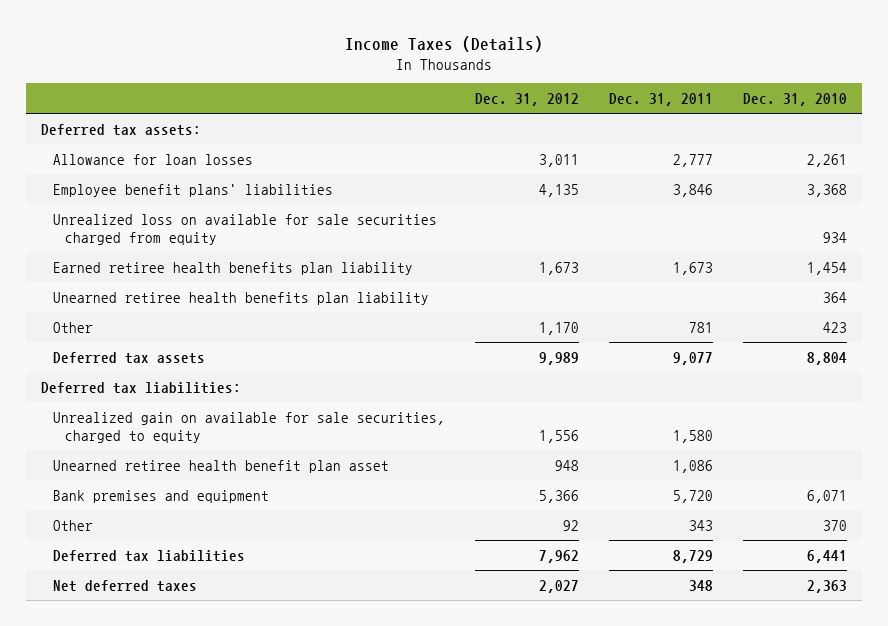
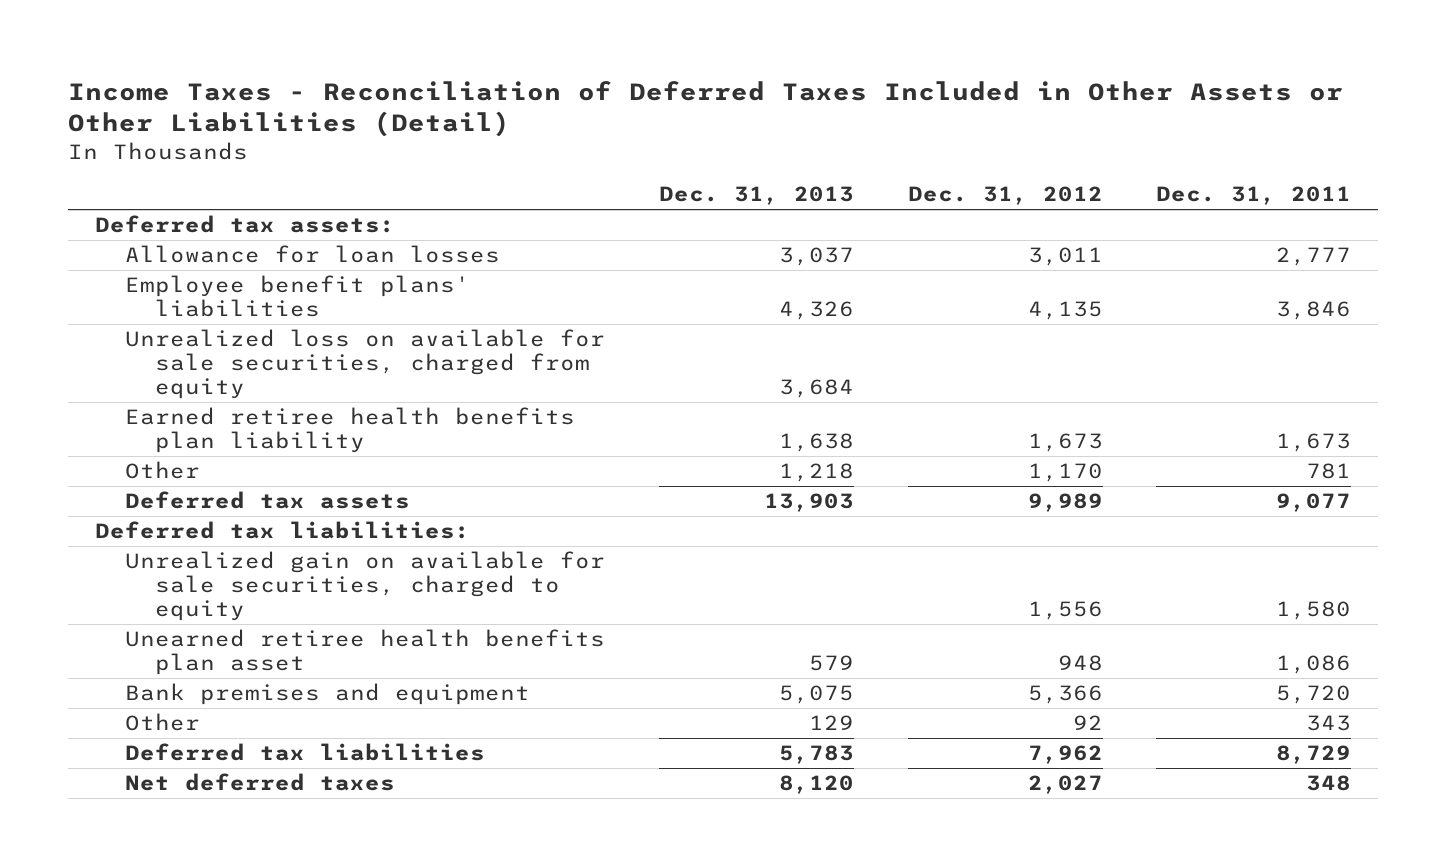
- Income Taxes (Details)
+ Income Taxes - Reconciliation of Deferred Taxes Included in Other Assets or Other Liabilities (Detail)
- | Dec. 31, 2012 | Dec. 31, 2011 | Dec. 31, 2010
+ | Dec. 31, 2013 | Dec. 31, 2012 | Dec. 31, 2011
- Unrealized loss on available for sale securities charged from equity | | | 934
+ Unrealized loss on available for sale securities, charged from equity | 3,684 | |
- Unearned retiree health benefits plan liability | | | 364
- Unearned retiree health benefit plan asset | 948 | 1,086 |
+ Unearned retiree health benefits plan asset | 579 | 948 | 1,086

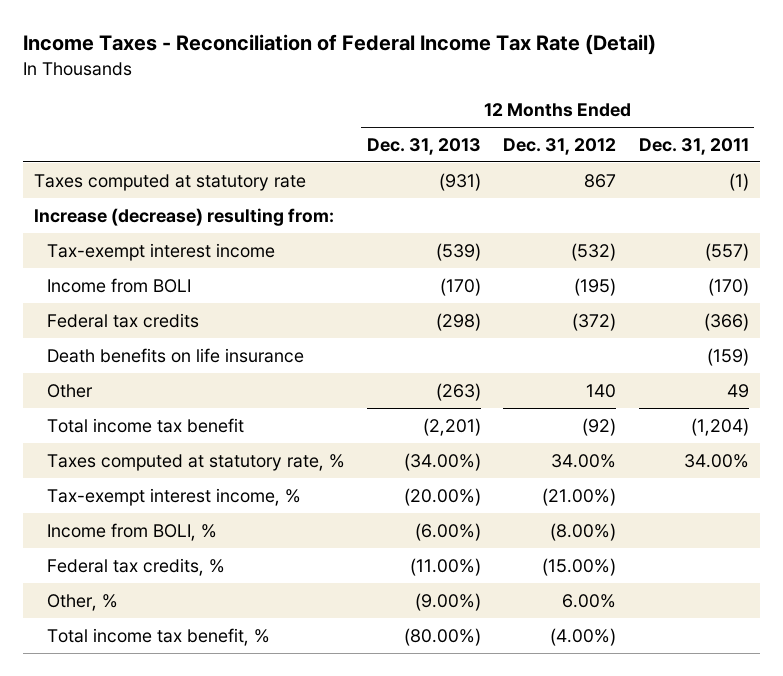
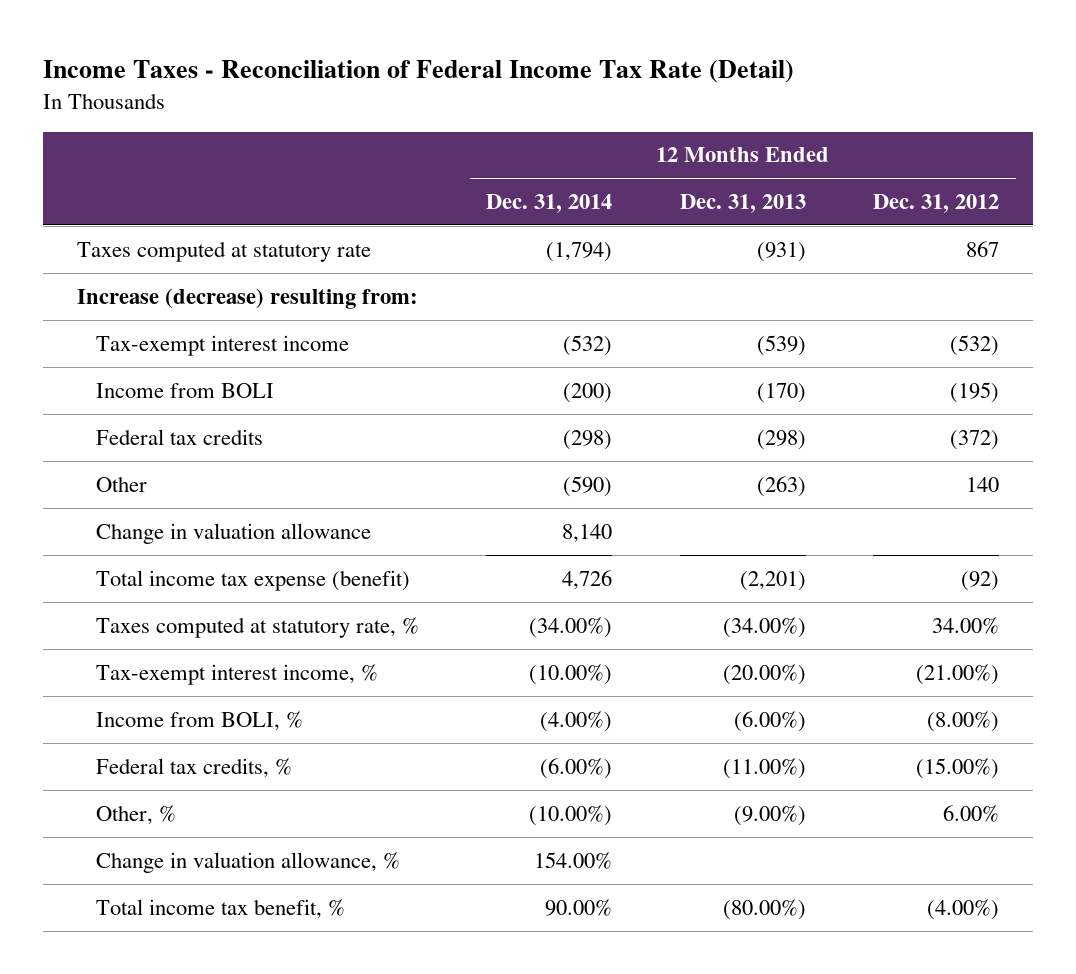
- | 12 Months Ended Dec. 31, 2013 | 12 Months Ended Dec. 31, 2012 | 12 Months Ended Dec. 31, 2011
+ | 12 Months Ended Dec. 31, 2014 | 12 Months Ended Dec. 31, 2013 | 12 Months Ended Dec. 31, 2012
- Death benefits on life insurance | | | (159)
- Total income tax benefit | (2,201) | (92) | (1,204)
+ Change in valuation allowance | 8,140 | |
+ Total income tax expense (benefit) | 4,726 | (2,201) | (92)
+ Change in valuation allowance, % | 154.00% | |

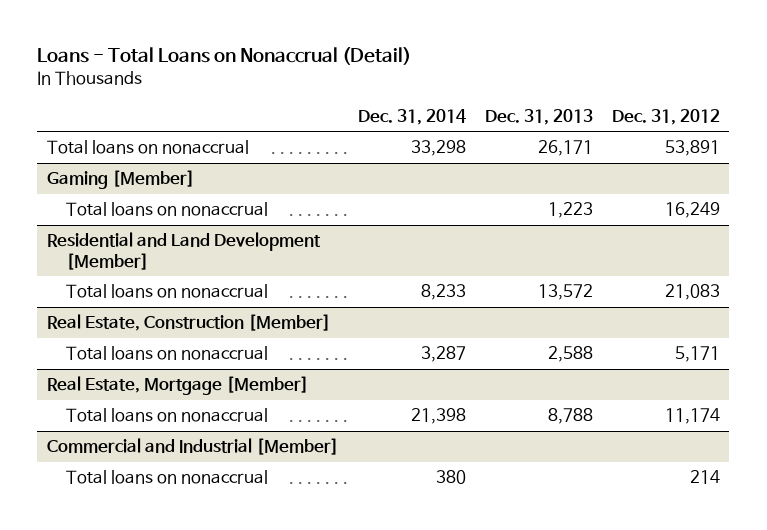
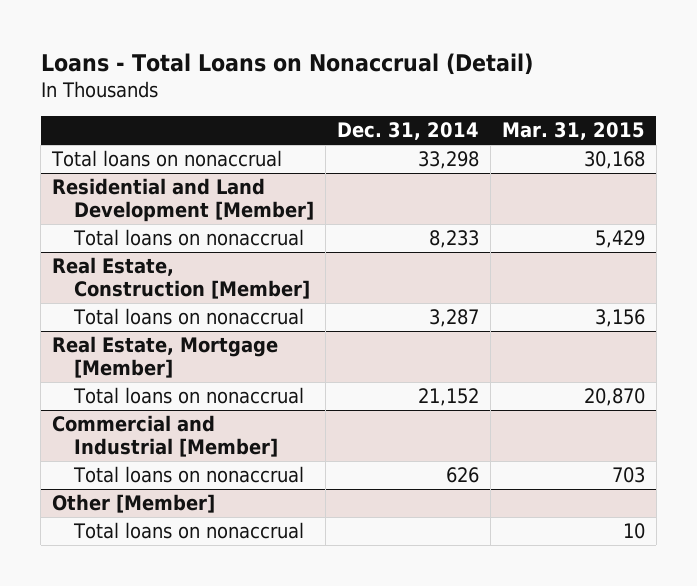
- | Dec. 31, 2014 | Dec. 31, 2013 | Dec. 31, 2012
+ | Dec. 31, 2014 | Mar. 31, 2015
- Gaming [Member]
- Total loans on nonaccrual | | 1,223 | 16,249
@ Real Estate, Mortgage [Member]
- Total loans on nonaccrual | 21,398 | 8,788 | 11,174
+ Total loans on nonaccrual | 21,152 | 20,870
@ Commercial and Industrial [Member]
- Total loans on nonaccrual | 380 | | 214
+ Total loans on nonaccrual | 626 | 703
+ Other [Member]
+ Total loans on nonaccrual | | 10

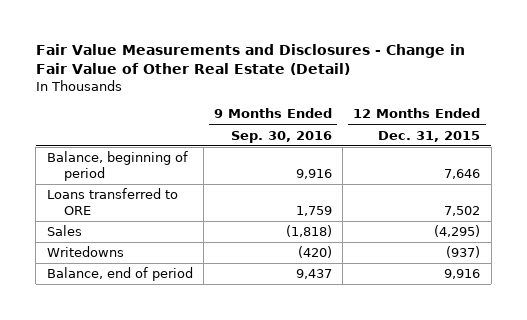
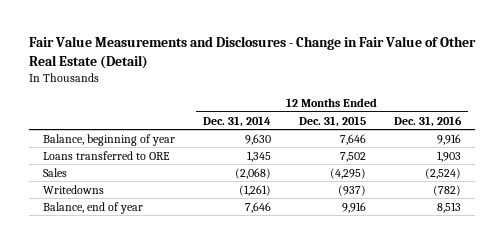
- | 9 Months Ended Sep. 30, 2016 | 12 Months Ended Dec. 31, 2015
+ | 12 Months Ended Dec. 31, 2014 | 12 Months Ended Dec. 31, 2015 | 12 Months Ended Dec. 31, 2016
- Balance, beginning of period | 9,916 | 7,646
+ Balance, beginning of year | 9,630 | 7,646 | 9,916
- Balance, end of period | 9,437 | 9,916
+ Balance, end of year | 7,646 | 9,916 | 8,513

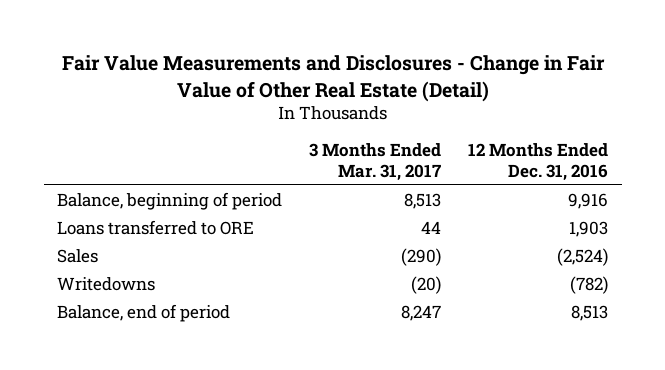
- | 12 Months Ended Dec. 31, 2014 | 12 Months Ended Dec. 31, 2015 | 12 Months Ended Dec. 31, 2016
+ | 3 Months Ended Mar. 31, 2017 | 12 Months Ended Dec. 31, 2016
- Balance, beginning of year | 9,630 | 7,646 | 9,916
+ Balance, beginning of period | 8,513 | 9,916
- Balance, end of year | 7,646 | 9,916 | 8,513
+ Balance, end of period | 8,247 | 8,513

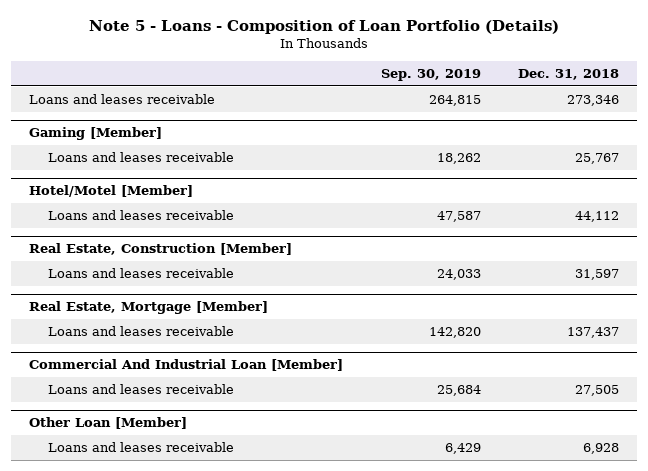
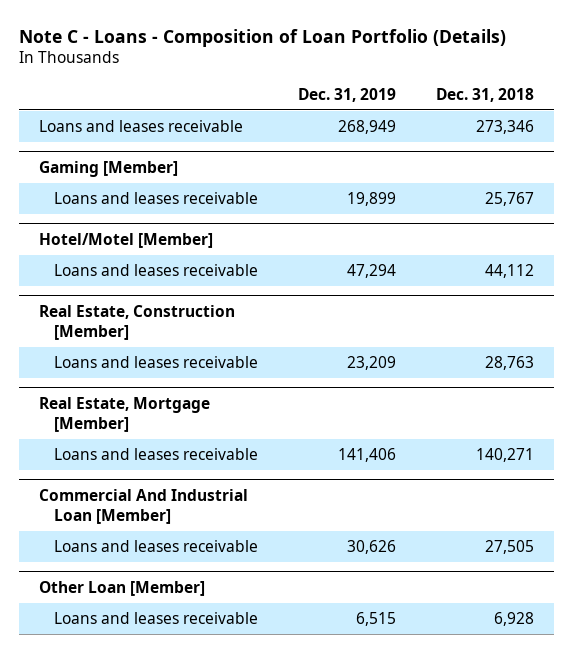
- Note 5 - Loans - Composition of Loan Portfolio (Details)
+ Note C - Loans - Composition of Loan Portfolio (Details)
- | Sep. 30, 2019 | Dec. 31, 2018
+ | Dec. 31, 2019 | Dec. 31, 2018
@ Real Estate, Construction [Member]
- Loans and leases receivable | 24,033 | 31,597
+ Loans and leases receivable | 23,209 | 28,763
@ Real Estate, Mortgage [Member]
- Loans and leases receivable | 142,820 | 137,437
+ Loans and leases receivable | 141,406 | 140,271

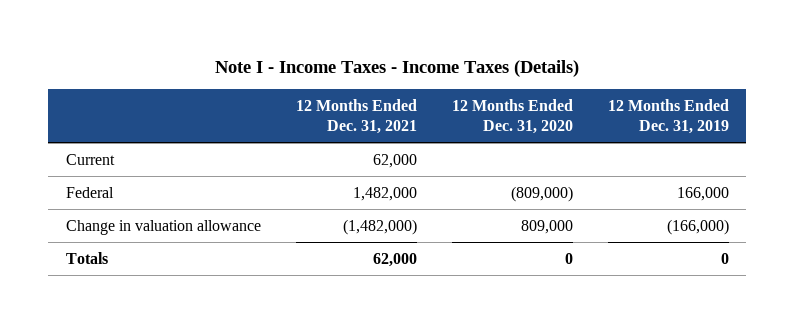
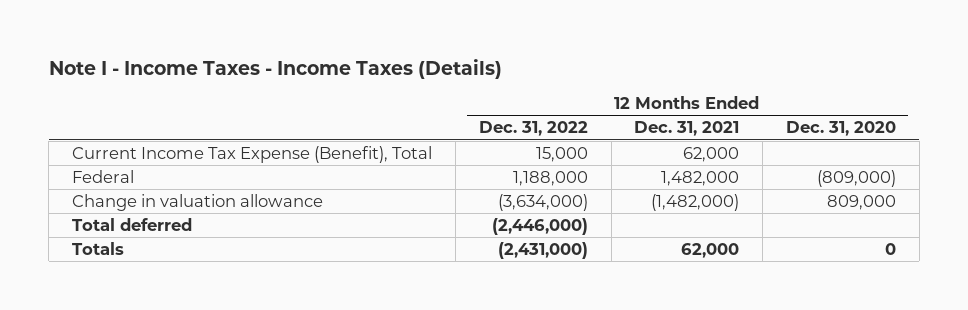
- | 12 Months Ended Dec. 31, 2021 | 12 Months Ended Dec. 31, 2020 | 12 Months Ended Dec. 31, 2019
+ | 12 Months Ended Dec. 31, 2022 | 12 Months Ended Dec. 31, 2021 | 12 Months Ended Dec. 31, 2020
- Current | 62,000 | |
+ Current Income Tax Expense (Benefit), Total | 15,000 | 62,000 |
+ Total deferred | (2,446,000) | |

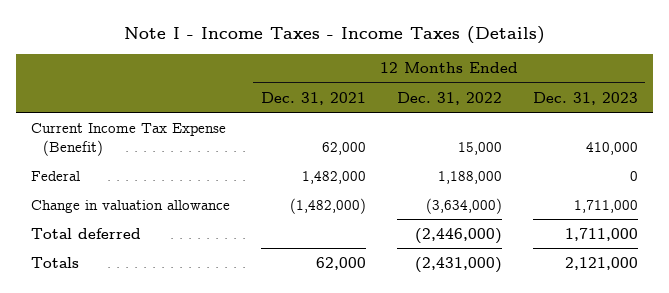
- | 12 Months Ended Dec. 31, 2022 | 12 Months Ended Dec. 31, 2021 | 12 Months Ended Dec. 31, 2020
+ | 12 Months Ended Dec. 31, 2021 | 12 Months Ended Dec. 31, 2022 | 12 Months Ended Dec. 31, 2023
- Current Income Tax Expense (Benefit), Total | 15,000 | 62,000 |
+ Current Income Tax Expense (Benefit) | 62,000 | 15,000 | 410,000

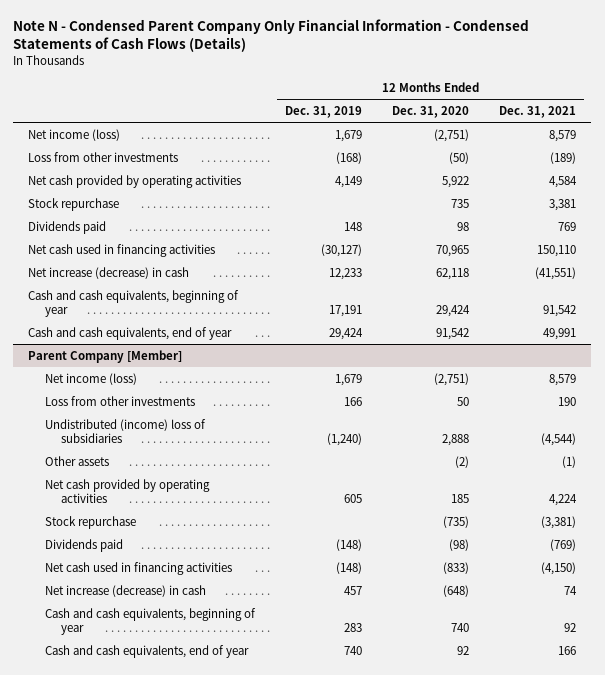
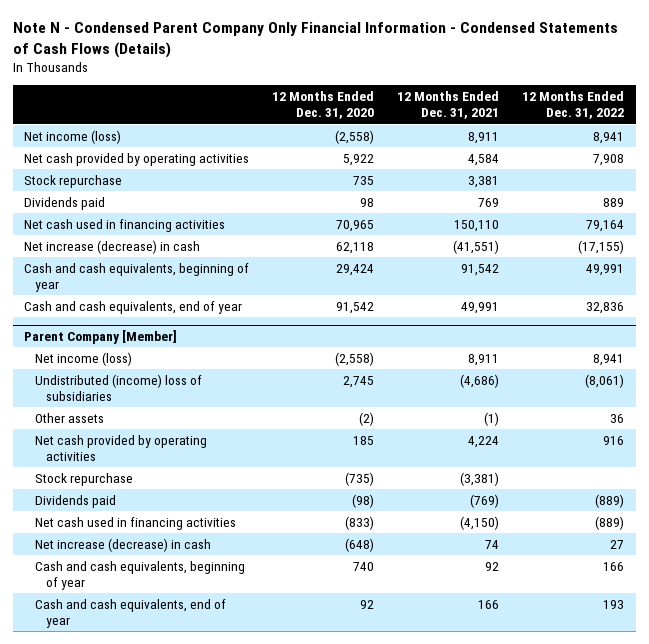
- | 12 Months Ended Dec. 31, 2019 | 12 Months Ended Dec. 31, 2020 | 12 Months Ended Dec. 31, 2021
+ | 12 Months Ended Dec. 31, 2020 | 12 Months Ended Dec. 31, 2021 | 12 Months Ended Dec. 31, 2022
- Net income (loss) | 1,679 | (2,751) | 8,579
- Loss from other investments | (168) | (50) | (189)
+ Net income (loss) | (2,558) | 8,911 | 8,941
@ Parent Company [Member]
- Net income (loss) | 1,679 | (2,751) | 8,579
- Loss from other investments | 166 | 50 | 190
- Undistributed (income) loss of subsidiaries | (1,240) | 2,888 | (4,544)
+ Net income (loss) | (2,558) | 8,911 | 8,941
+ Undistributed (income) loss of subsidiaries | 2,745 | (4,686) | (8,061)

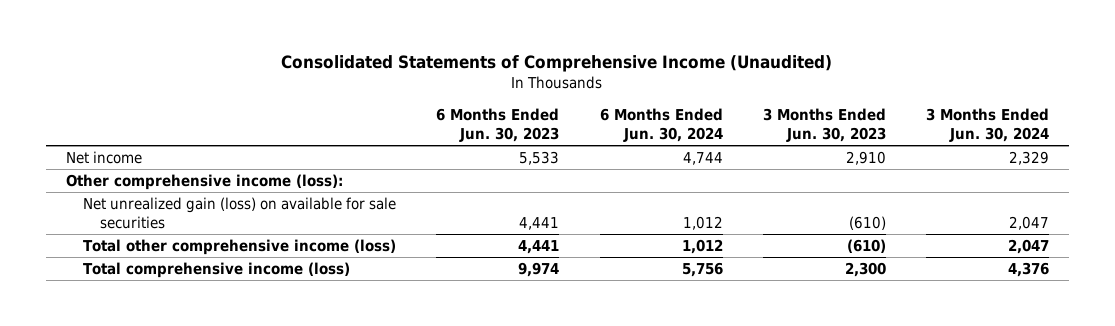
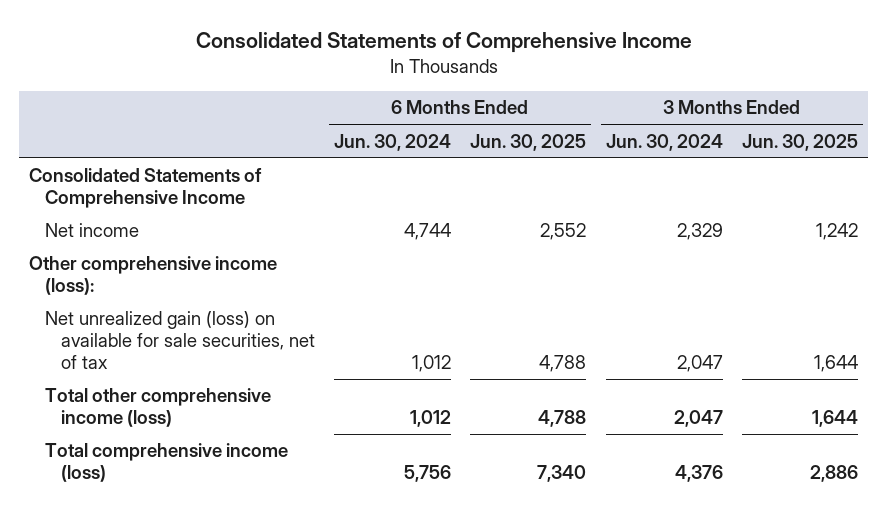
- Consolidated Statements of Comprehensive Income (Unaudited)
+ Consolidated Statements of Comprehensive Income
- | 6 Months Ended Jun. 30, 2023 | 6 Months Ended Jun. 30, 2024 | 3 Months Ended Jun. 30, 2023 | 3 Months Ended Jun. 30, 2024
+ | 6 Months Ended Jun. 30, 2024 | 6 Months Ended Jun. 30, 2025 | 3 Months Ended Jun. 30, 2024 | 3 Months Ended Jun. 30, 2025
+ Consolidated Statements of Comprehensive Income
- Net unrealized gain (loss) on available for sale securities | 4,441 | 1,012 | (610) | 2,047
+ Net unrealized gain (loss) on available for sale securities, net of tax | 1,012 | 4,788 | 2,047 | 1,644

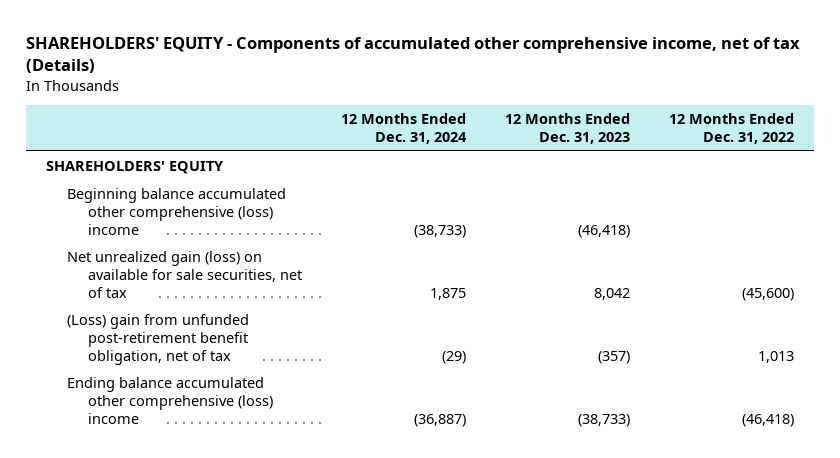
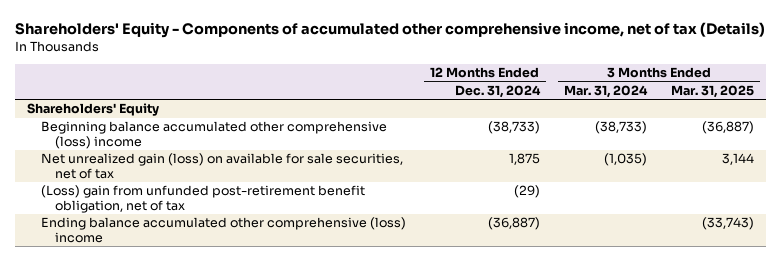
- SHAREHOLDERS' EQUITY - Components of accumulated other comprehensive income, net of tax (Details)
+ Shareholders' Equity - Components of accumulated other comprehensive income, net of tax (Details)
- | 12 Months Ended Dec. 31, 2024 | 12 Months Ended Dec. 31, 2023 | 12 Months Ended Dec. 31, 2022
+ | 12 Months Ended Dec. 31, 2024 | 3 Months Ended Mar. 31, 2024 | 3 Months Ended Mar. 31, 2025
- SHAREHOLDERS' EQUITY
+ Shareholders' Equity

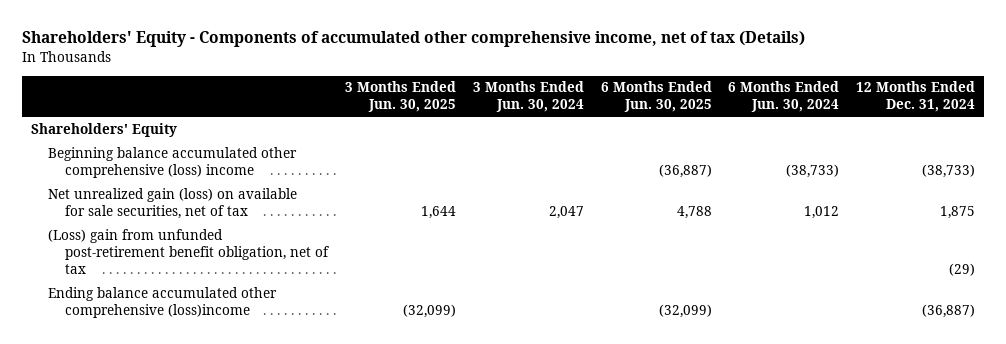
- | 12 Months Ended Dec. 31, 2024 | 3 Months Ended Mar. 31, 2024 | 3 Months Ended Mar. 31, 2025
+ | 3 Months Ended Jun. 30, 2025 | 3 Months Ended Jun. 30, 2024 | 6 Months Ended Jun. 30, 2025 | 6 Months Ended Jun. 30, 2024 | 12 Months Ended Dec. 31, 2024
- Ending balance accumulated other comprehensive (loss) income | (36,887) | | (33,743)
+ Ending balance accumulated other comprehensive (loss)income | (32,099) | | (32,099) | | (36,887)

